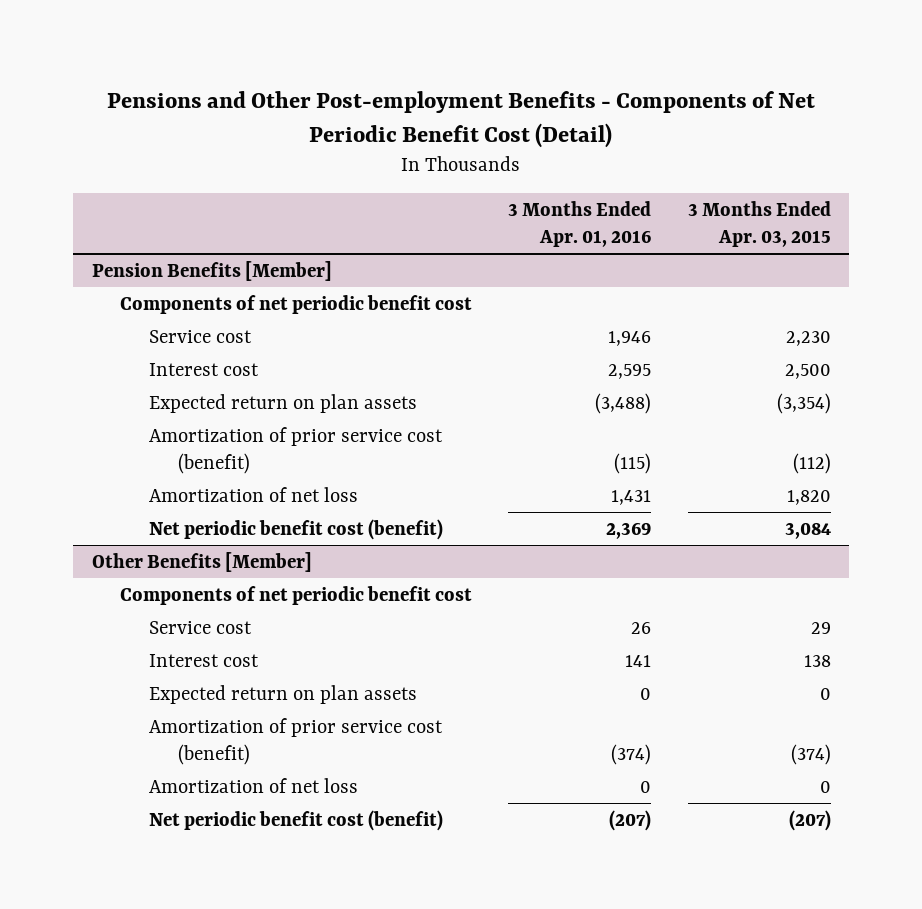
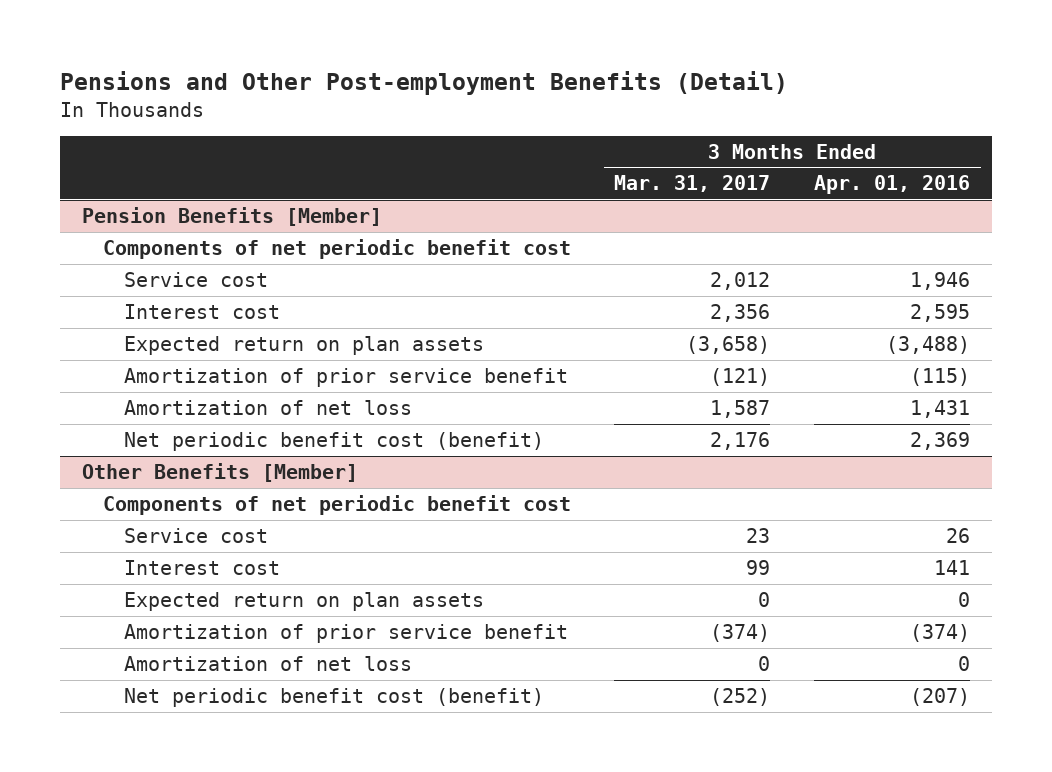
- Pensions and Other Post-employment Benefits - Components of Net Periodic Benefit Cost (Detail)
+ Pensions and Other Post-employment Benefits (Detail)
- | 3 Months Ended Apr. 01, 2016 | 3 Months Ended Apr. 03, 2015
+ | 3 Months Ended Mar. 31, 2017 | 3 Months Ended Apr. 01, 2016
@ Pension Benefits [Member]
- Amortization of prior service cost (benefit) | (115) | (112)
+ Amortization of prior service benefit | (121) | (115)
@ Other Benefits [Member]
- Amortization of prior service cost (benefit) | (374) | (374)
+ Amortization of prior service benefit | (374) | (374)

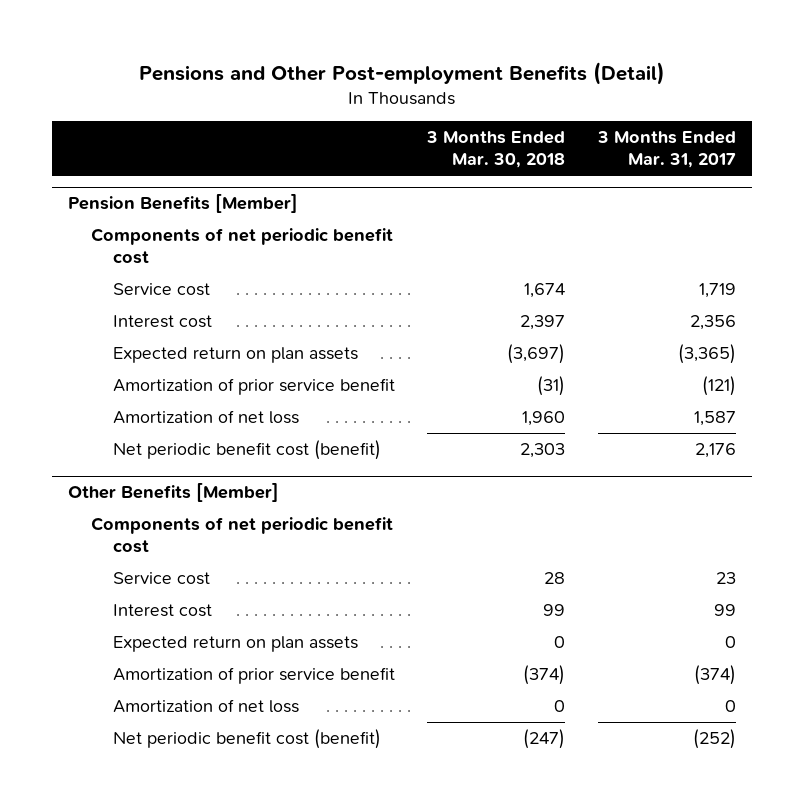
- | 3 Months Ended Mar. 31, 2017 | 3 Months Ended Apr. 01, 2016
+ | 3 Months Ended Mar. 30, 2018 | 3 Months Ended Mar. 31, 2017
@ Pension Benefits [Member]
- Service cost | 2,012 | 1,946
+ Service cost | 1,674 | 1,719
- Expected return on plan assets | (3,658) | (3,488)
+ Expected return on plan assets | (3,697) | (3,365)

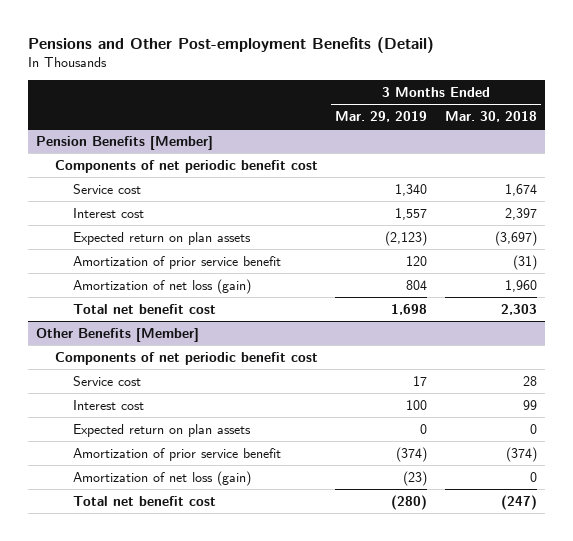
- | 3 Months Ended Mar. 30, 2018 | 3 Months Ended Mar. 31, 2017
+ | 3 Months Ended Mar. 29, 2019 | 3 Months Ended Mar. 30, 2018
@ Pension Benefits [Member]
- Amortization of net loss | 1,960 | 1,587
- Net periodic benefit cost (benefit) | 2,303 | 2,176
+ Amortization of net loss (gain) | 804 | 1,960
+ Total net benefit cost | 1,698 | 2,303
@ Other Benefits [Member]
- Amortization of net loss | 0 | 0
- Net periodic benefit cost (benefit) | (247) | (252)
+ Amortization of net loss (gain) | (23) | 0
+ Total net benefit cost | (280) | (247)

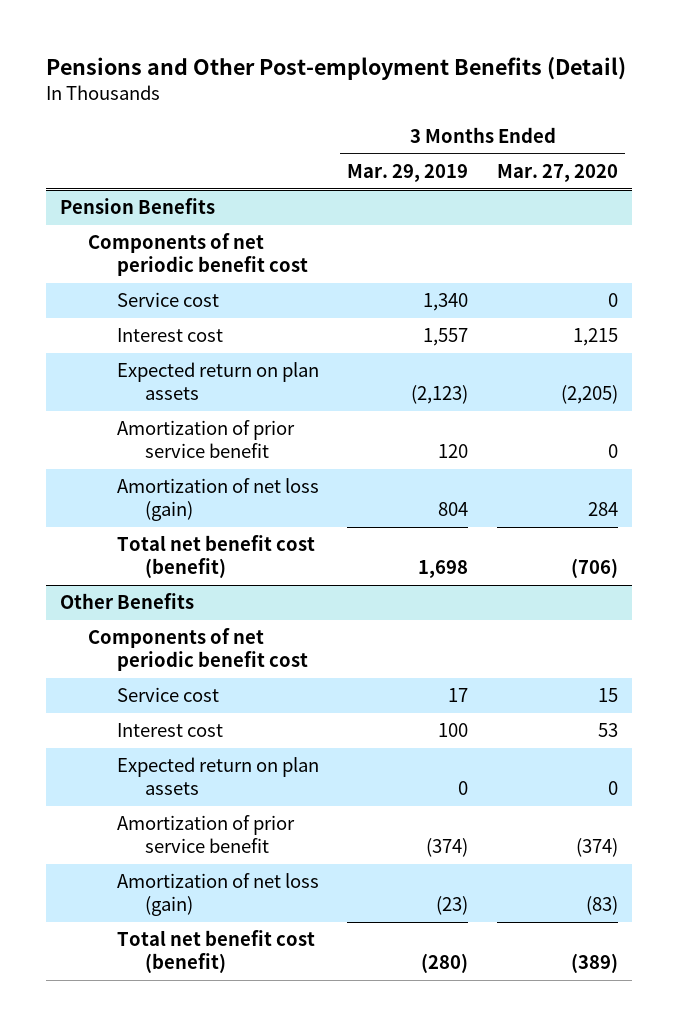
- | 3 Months Ended Mar. 29, 2019 | 3 Months Ended Mar. 30, 2018
+ | 3 Months Ended Mar. 29, 2019 | 3 Months Ended Mar. 27, 2020
- Pension Benefits [Member]
+ Pension Benefits
- Total net benefit cost | 1,698 | 2,303
- Other Benefits [Member]
+ Total net benefit cost (benefit) | 1,698 | (706)
+ Other Benefits
- Total net benefit cost | (280) | (247)
+ Total net benefit cost (benefit) | (280) | (389)

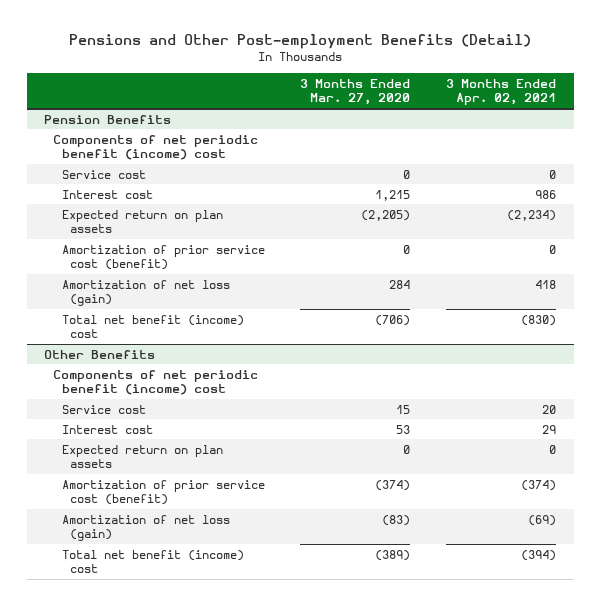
- | 3 Months Ended Mar. 29, 2019 | 3 Months Ended Mar. 27, 2020
+ | 3 Months Ended Mar. 27, 2020 | 3 Months Ended Apr. 02, 2021
@ Pension Benefits
- Components of net periodic benefit cost
+ Components of net periodic benefit (income) cost
- Amortization of prior service benefit | 120 | 0
+ Amortization of prior service cost (benefit) | 0 | 0
- Total net benefit cost (benefit) | 1,698 | (706)
+ Total net benefit (income) cost | (706) | (830)
@ Other Benefits
- Components of net periodic benefit cost
+ Components of net periodic benefit (income) cost
- Amortization of prior service benefit | (374) | (374)
+ Amortization of prior service cost (benefit) | (374) | (374)
- Total net benefit cost (benefit) | (280) | (389)
+ Total net benefit (income) cost | (389) | (394)

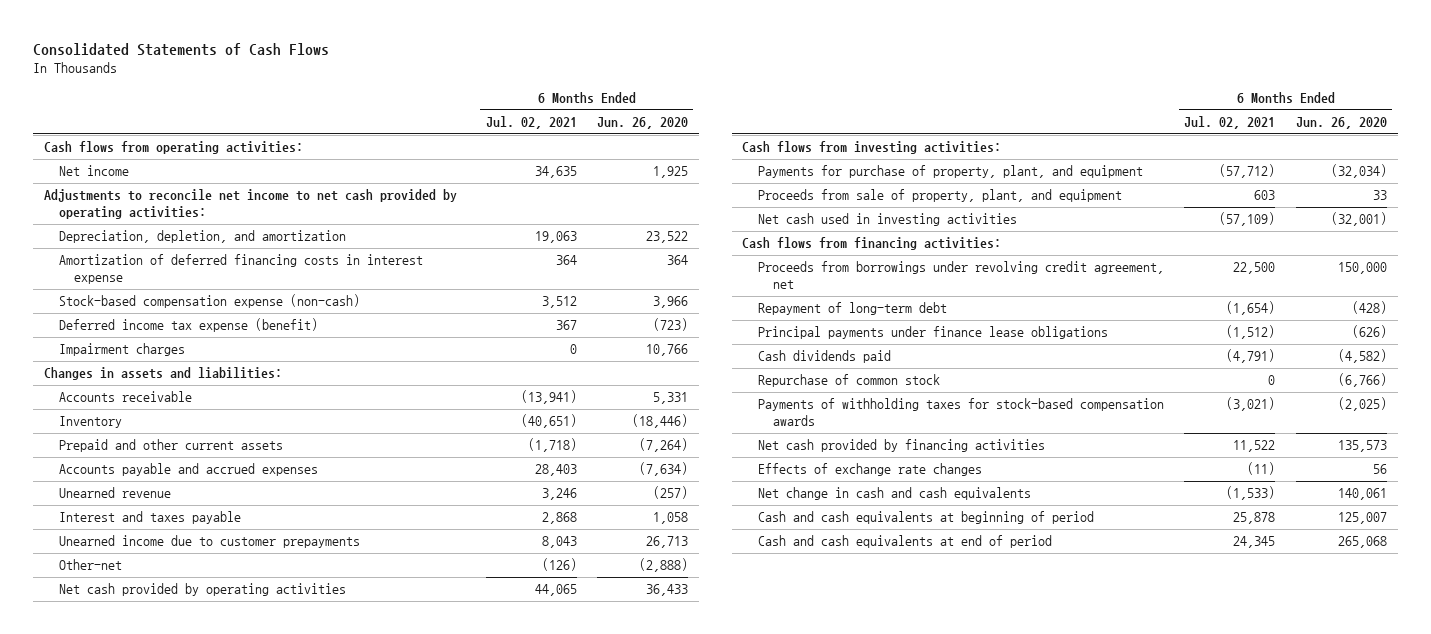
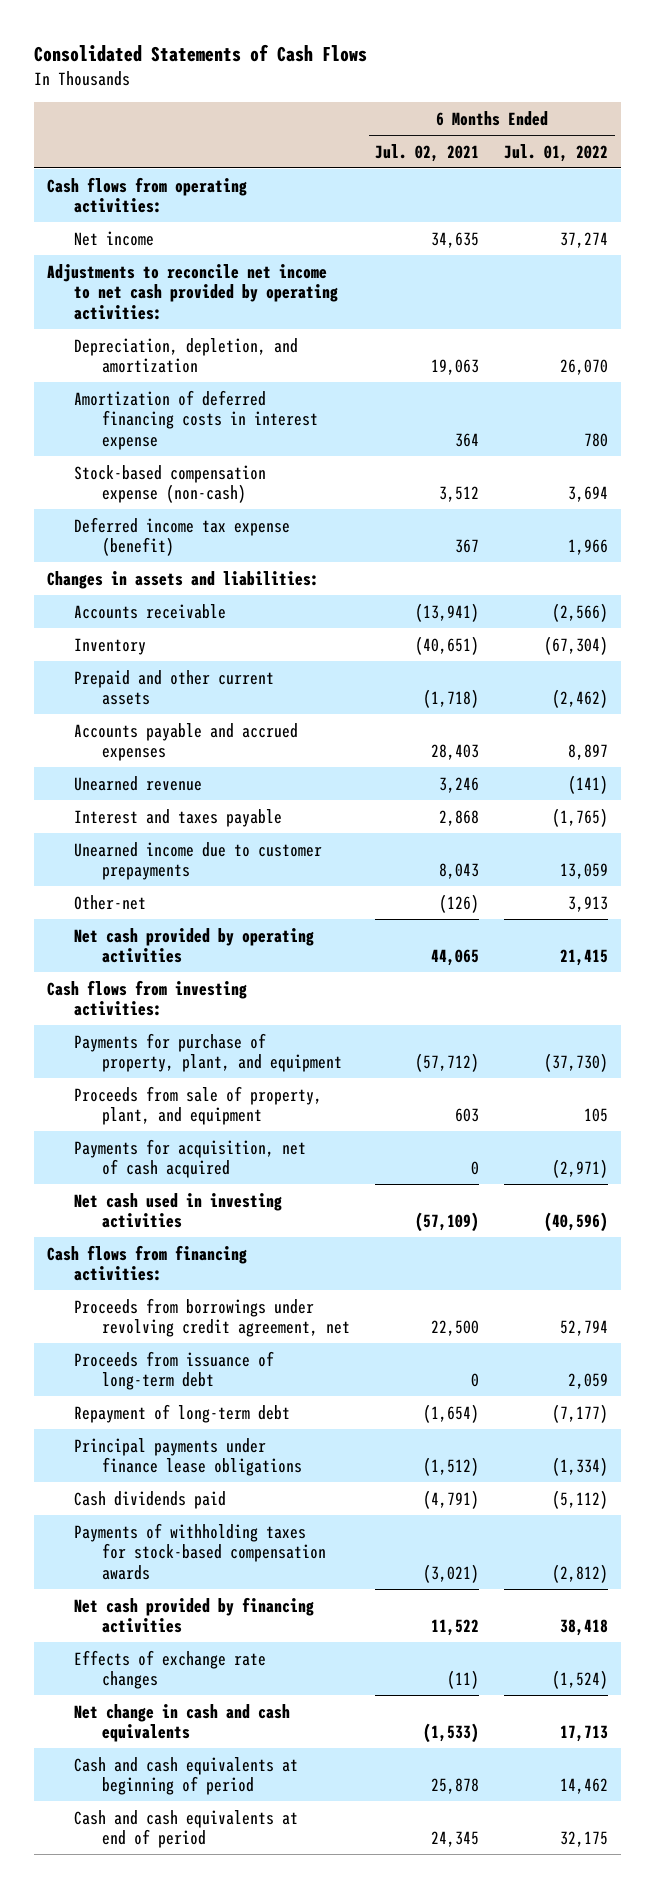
- | 6 Months Ended Jul. 02, 2021 | 6 Months Ended Jun. 26, 2020
+ | 6 Months Ended Jul. 02, 2021 | 6 Months Ended Jul. 01, 2022
- Impairment charges | 0 | 10,766
+ Payments for acquisition, net of cash acquired | 0 | (2,971)
+ Proceeds from issuance of long-term debt | 0 | 2,059
- Repurchase of common stock | 0 | (6,766)

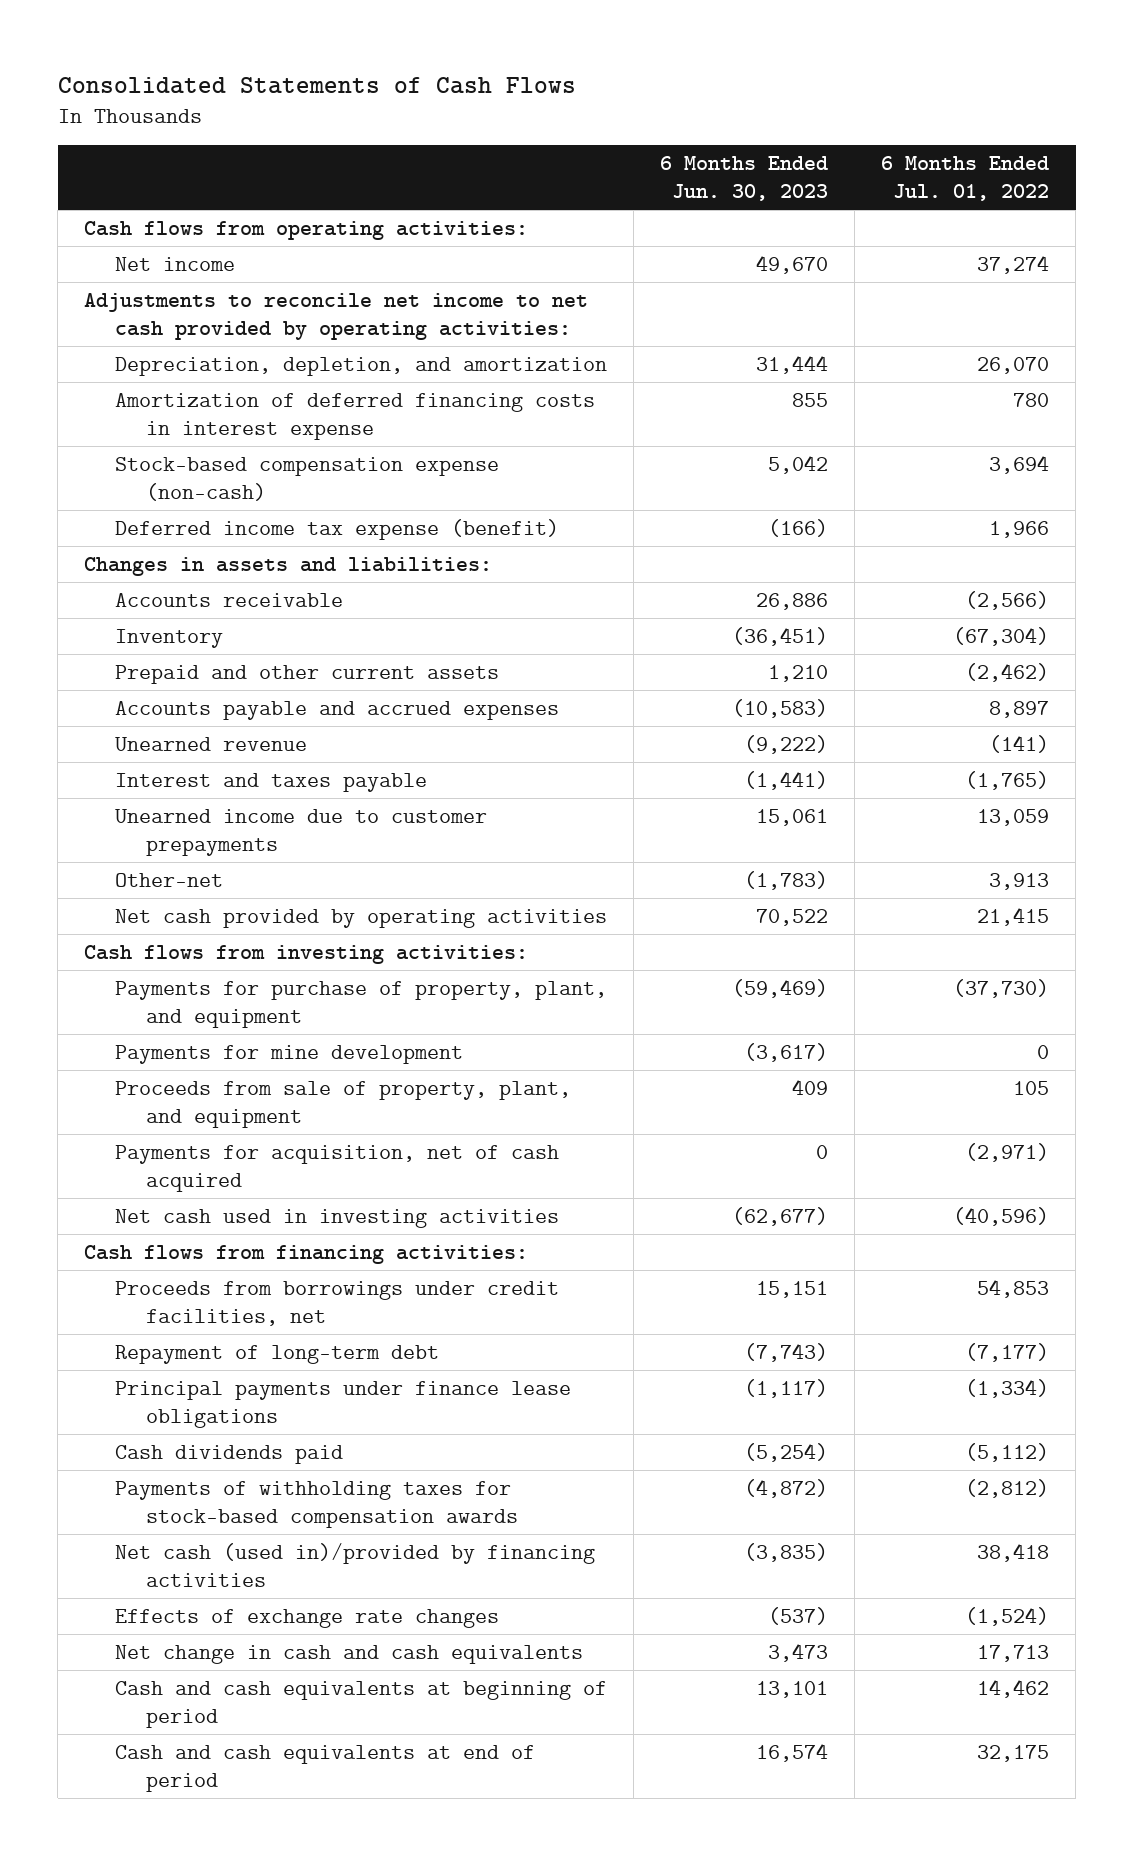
- | 6 Months Ended Jul. 02, 2021 | 6 Months Ended Jul. 01, 2022
+ | 6 Months Ended Jun. 30, 2023 | 6 Months Ended Jul. 01, 2022
+ Payments for mine development | (3,617) | 0
- Proceeds from borrowings under revolving credit agreement, net | 22,500 | 52,794
- Proceeds from issuance of long-term debt | 0 | 2,059
+ Proceeds from borrowings under credit facilities, net | 15,151 | 54,853
- Net cash provided by financing activities | 11,522 | 38,418
+ Net cash (used in)/provided by financing activities | (3,835) | 38,418

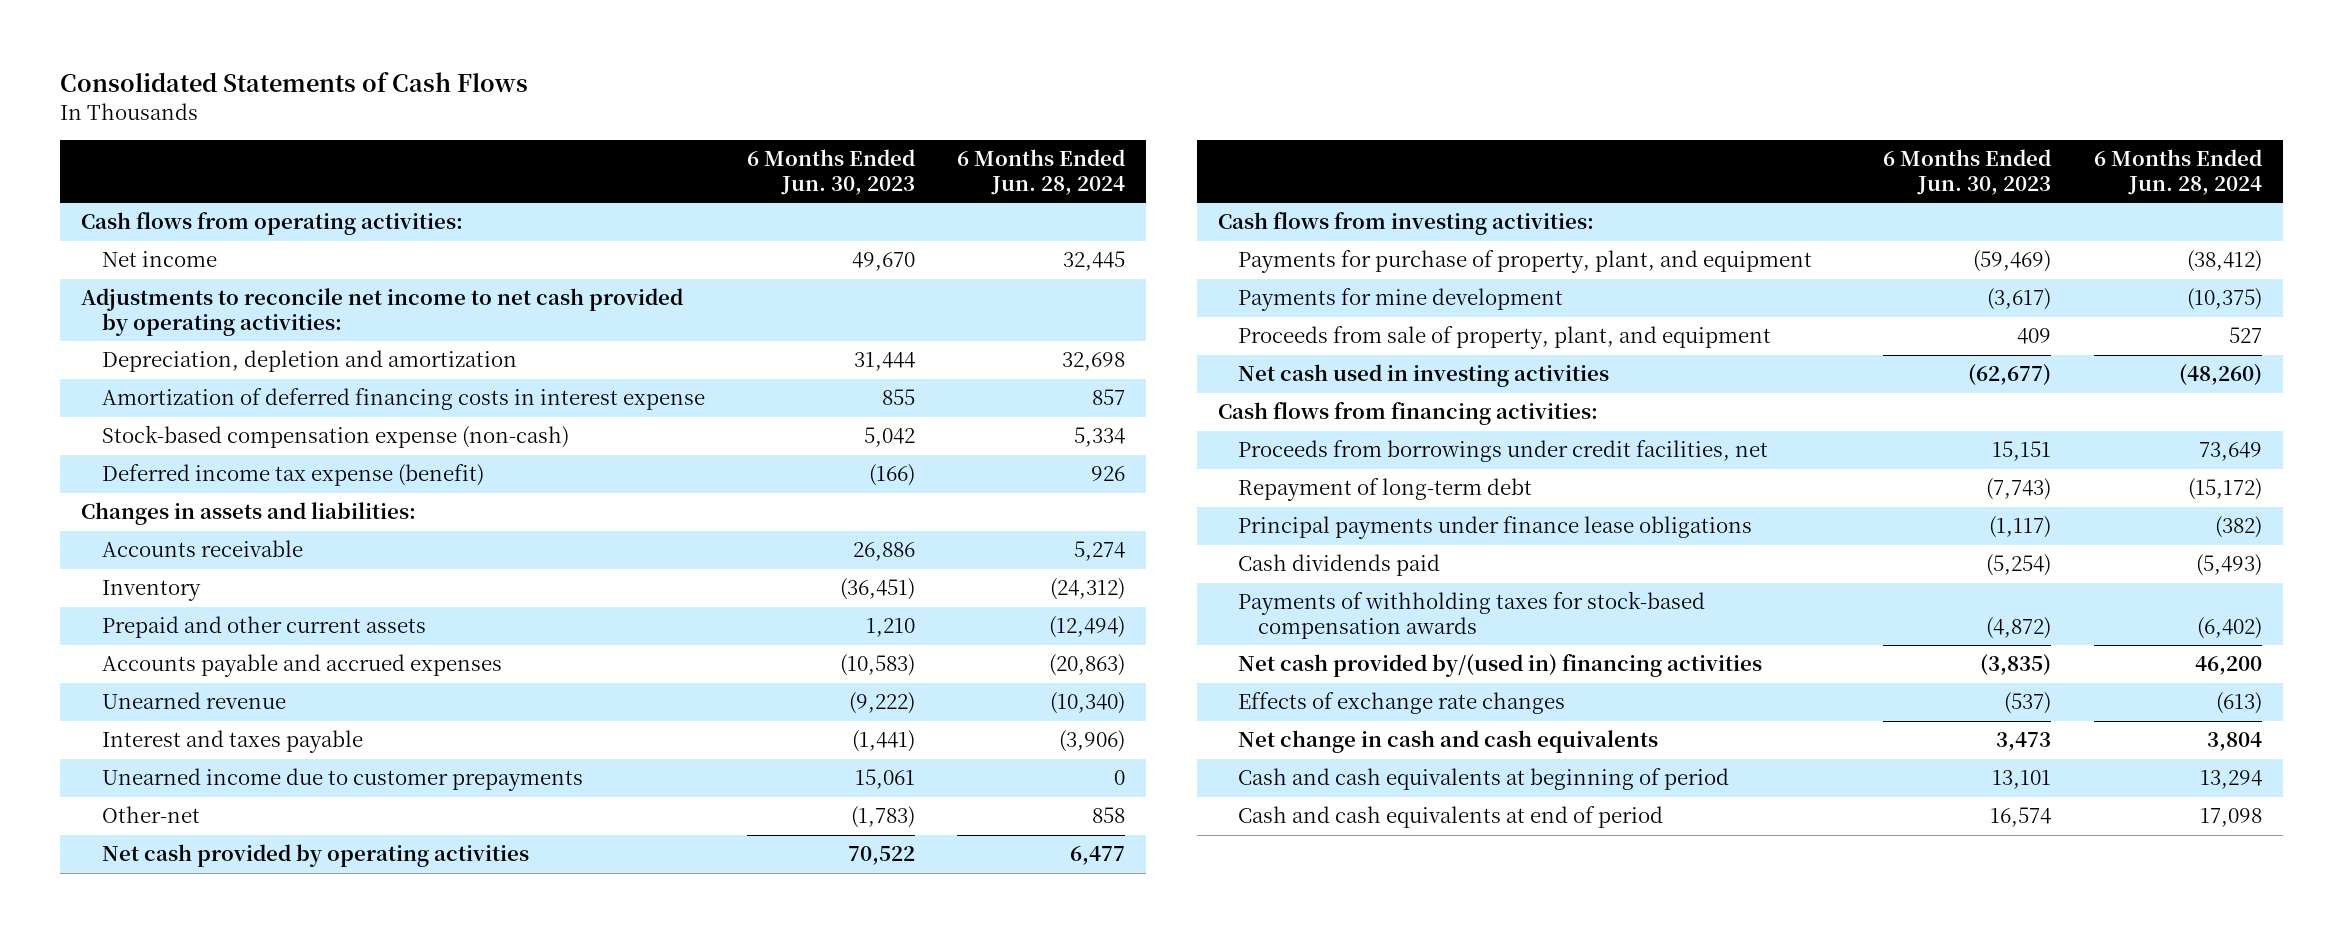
- | 6 Months Ended Jun. 30, 2023 | 6 Months Ended Jul. 01, 2022
+ | 6 Months Ended Jun. 30, 2023 | 6 Months Ended Jun. 28, 2024
- Depreciation, depletion, and amortization | 31,444 | 26,070
+ Depreciation, depletion and amortization | 31,444 | 32,698
- Payments for acquisition, net of cash acquired | 0 | (2,971)
- Net cash (used in)/provided by financing activities | (3,835) | 38,418
+ Net cash provided by/(used in) financing activities | (3,835) | 46,200

